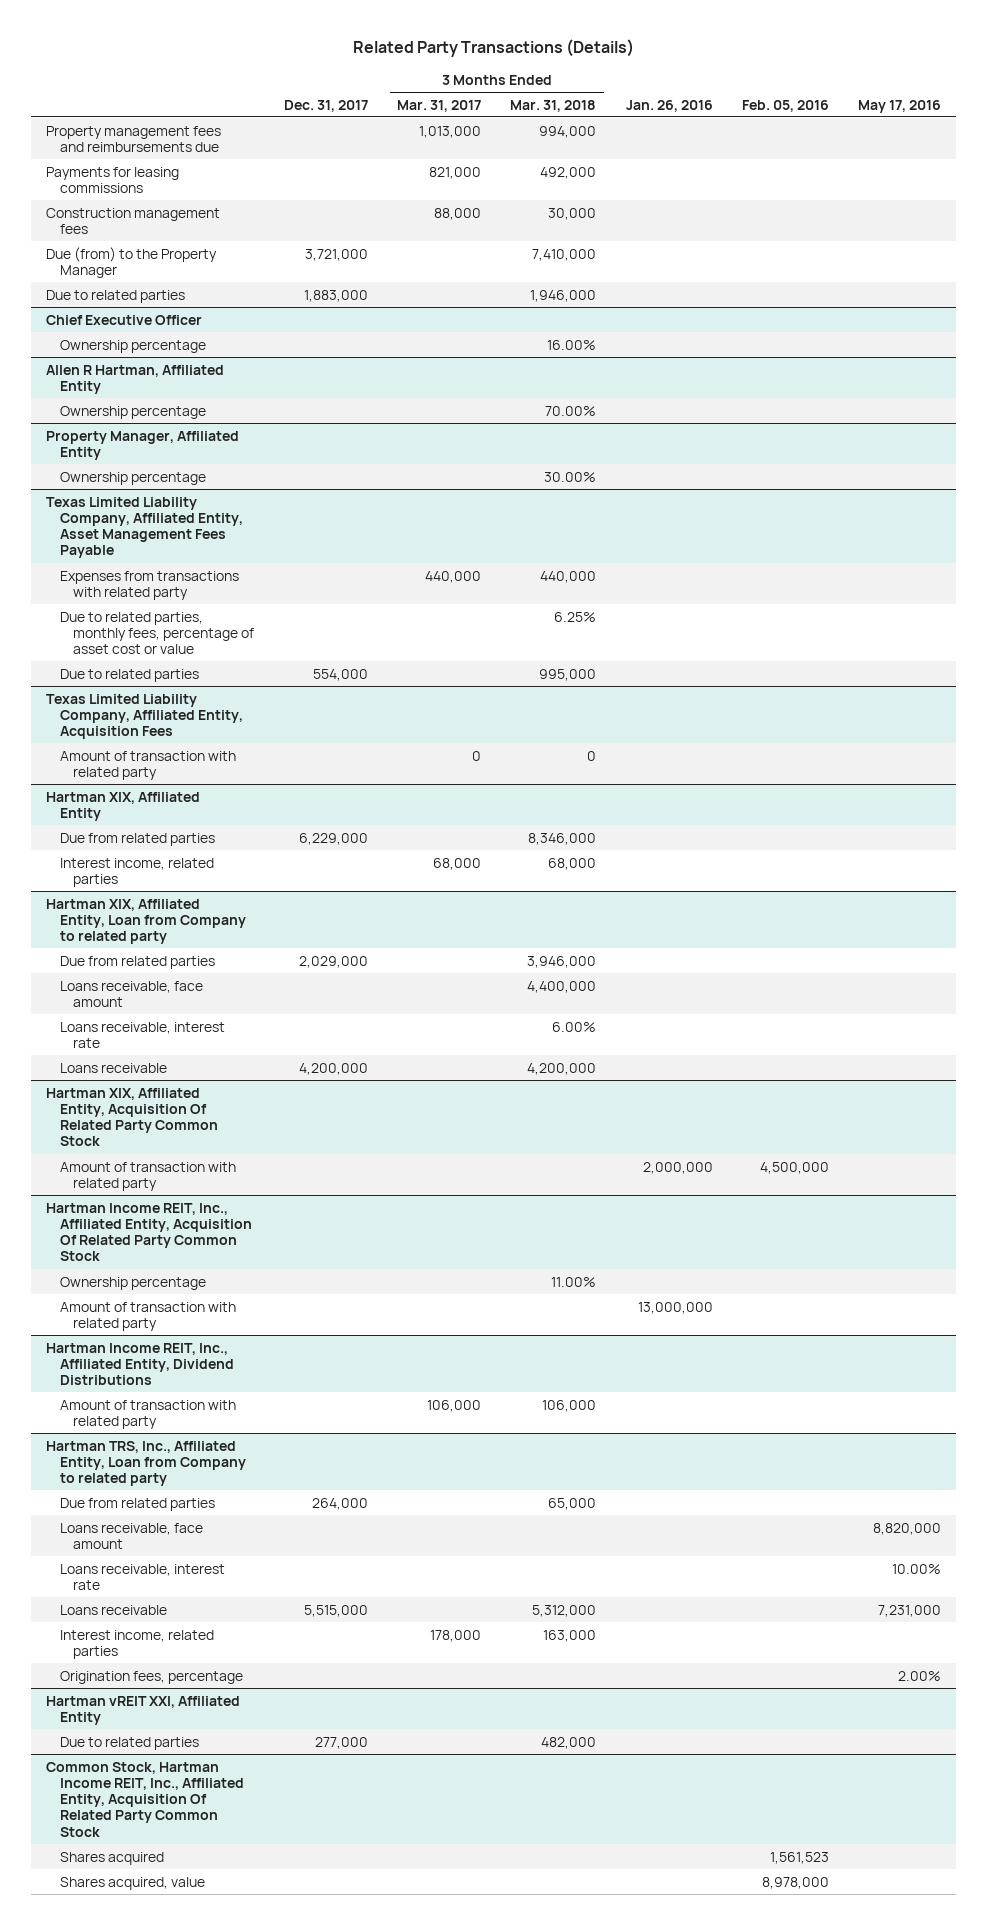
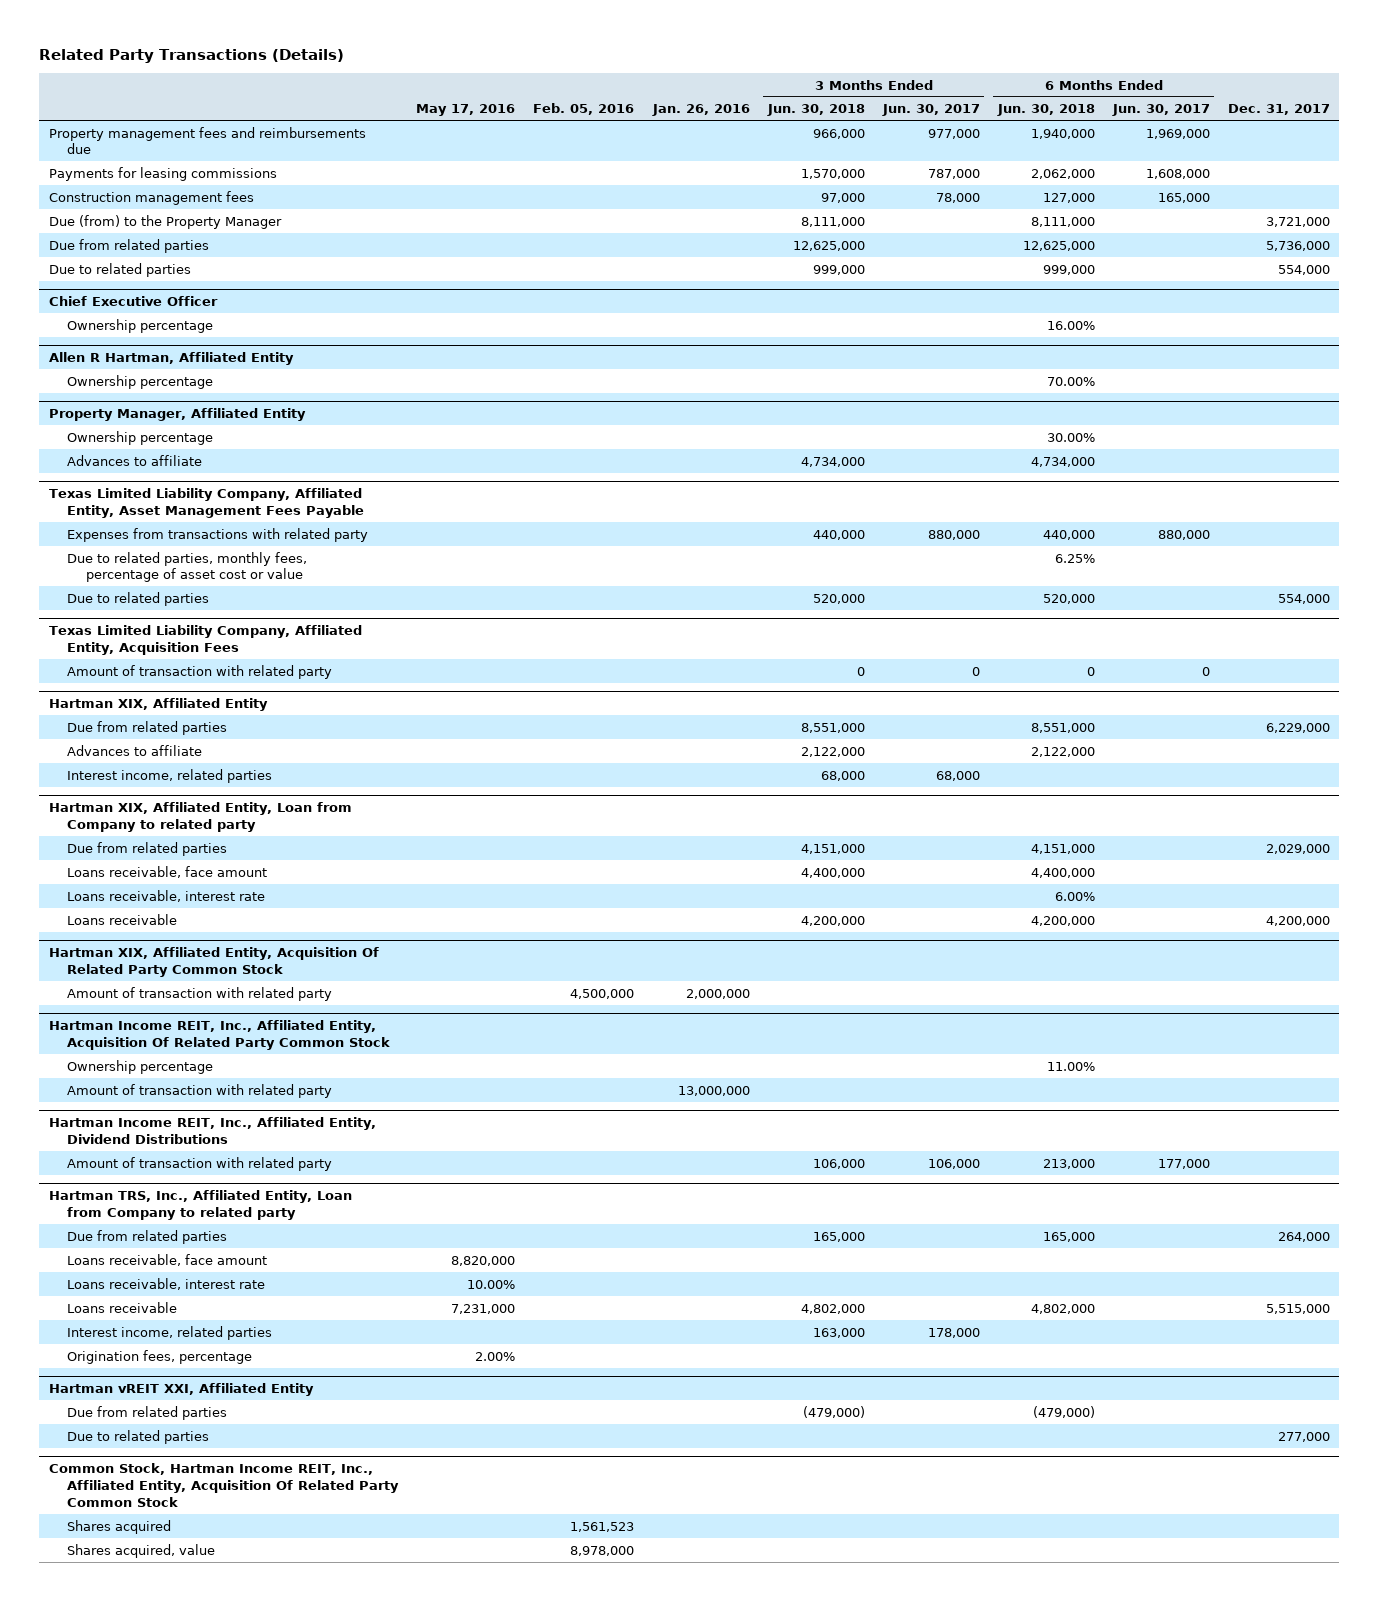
- | Dec. 31, 2017 | 3 Months Ended Mar. 31, 2017 | 3 Months Ended Mar. 31, 2018 | Jan. 26, 2016 | Feb. 05, 2016 | May 17, 2016
+ | May 17, 2016 | Feb. 05, 2016 | Jan. 26, 2016 | 3 Months Ended Jun. 30, 2018 | 3 Months Ended Jun. 30, 2017 | 6 Months Ended Jun. 30, 2018 | 6 Months Ended Jun. 30, 2017 | Dec. 31, 2017
- Due to related parties | 1,883,000 | | 1,946,000 | | |
+ Due from related parties | | | | 12,625,000 | | 12,625,000 | | 5,736,000
+ Due to related parties | | | | 999,000 | | 999,000 | | 554,000
@ Property Manager, Affiliated Entity
+ Advances to affiliate | | | | 4,734,000 | | 4,734,000 | |
@ Hartman XIX, Affiliated Entity
+ Advances to affiliate | | | | 2,122,000 | | 2,122,000 | |
@ Hartman vREIT XXI, Affiliated Entity
+ Due from related parties | | | | (479,000) | | (479,000) | |

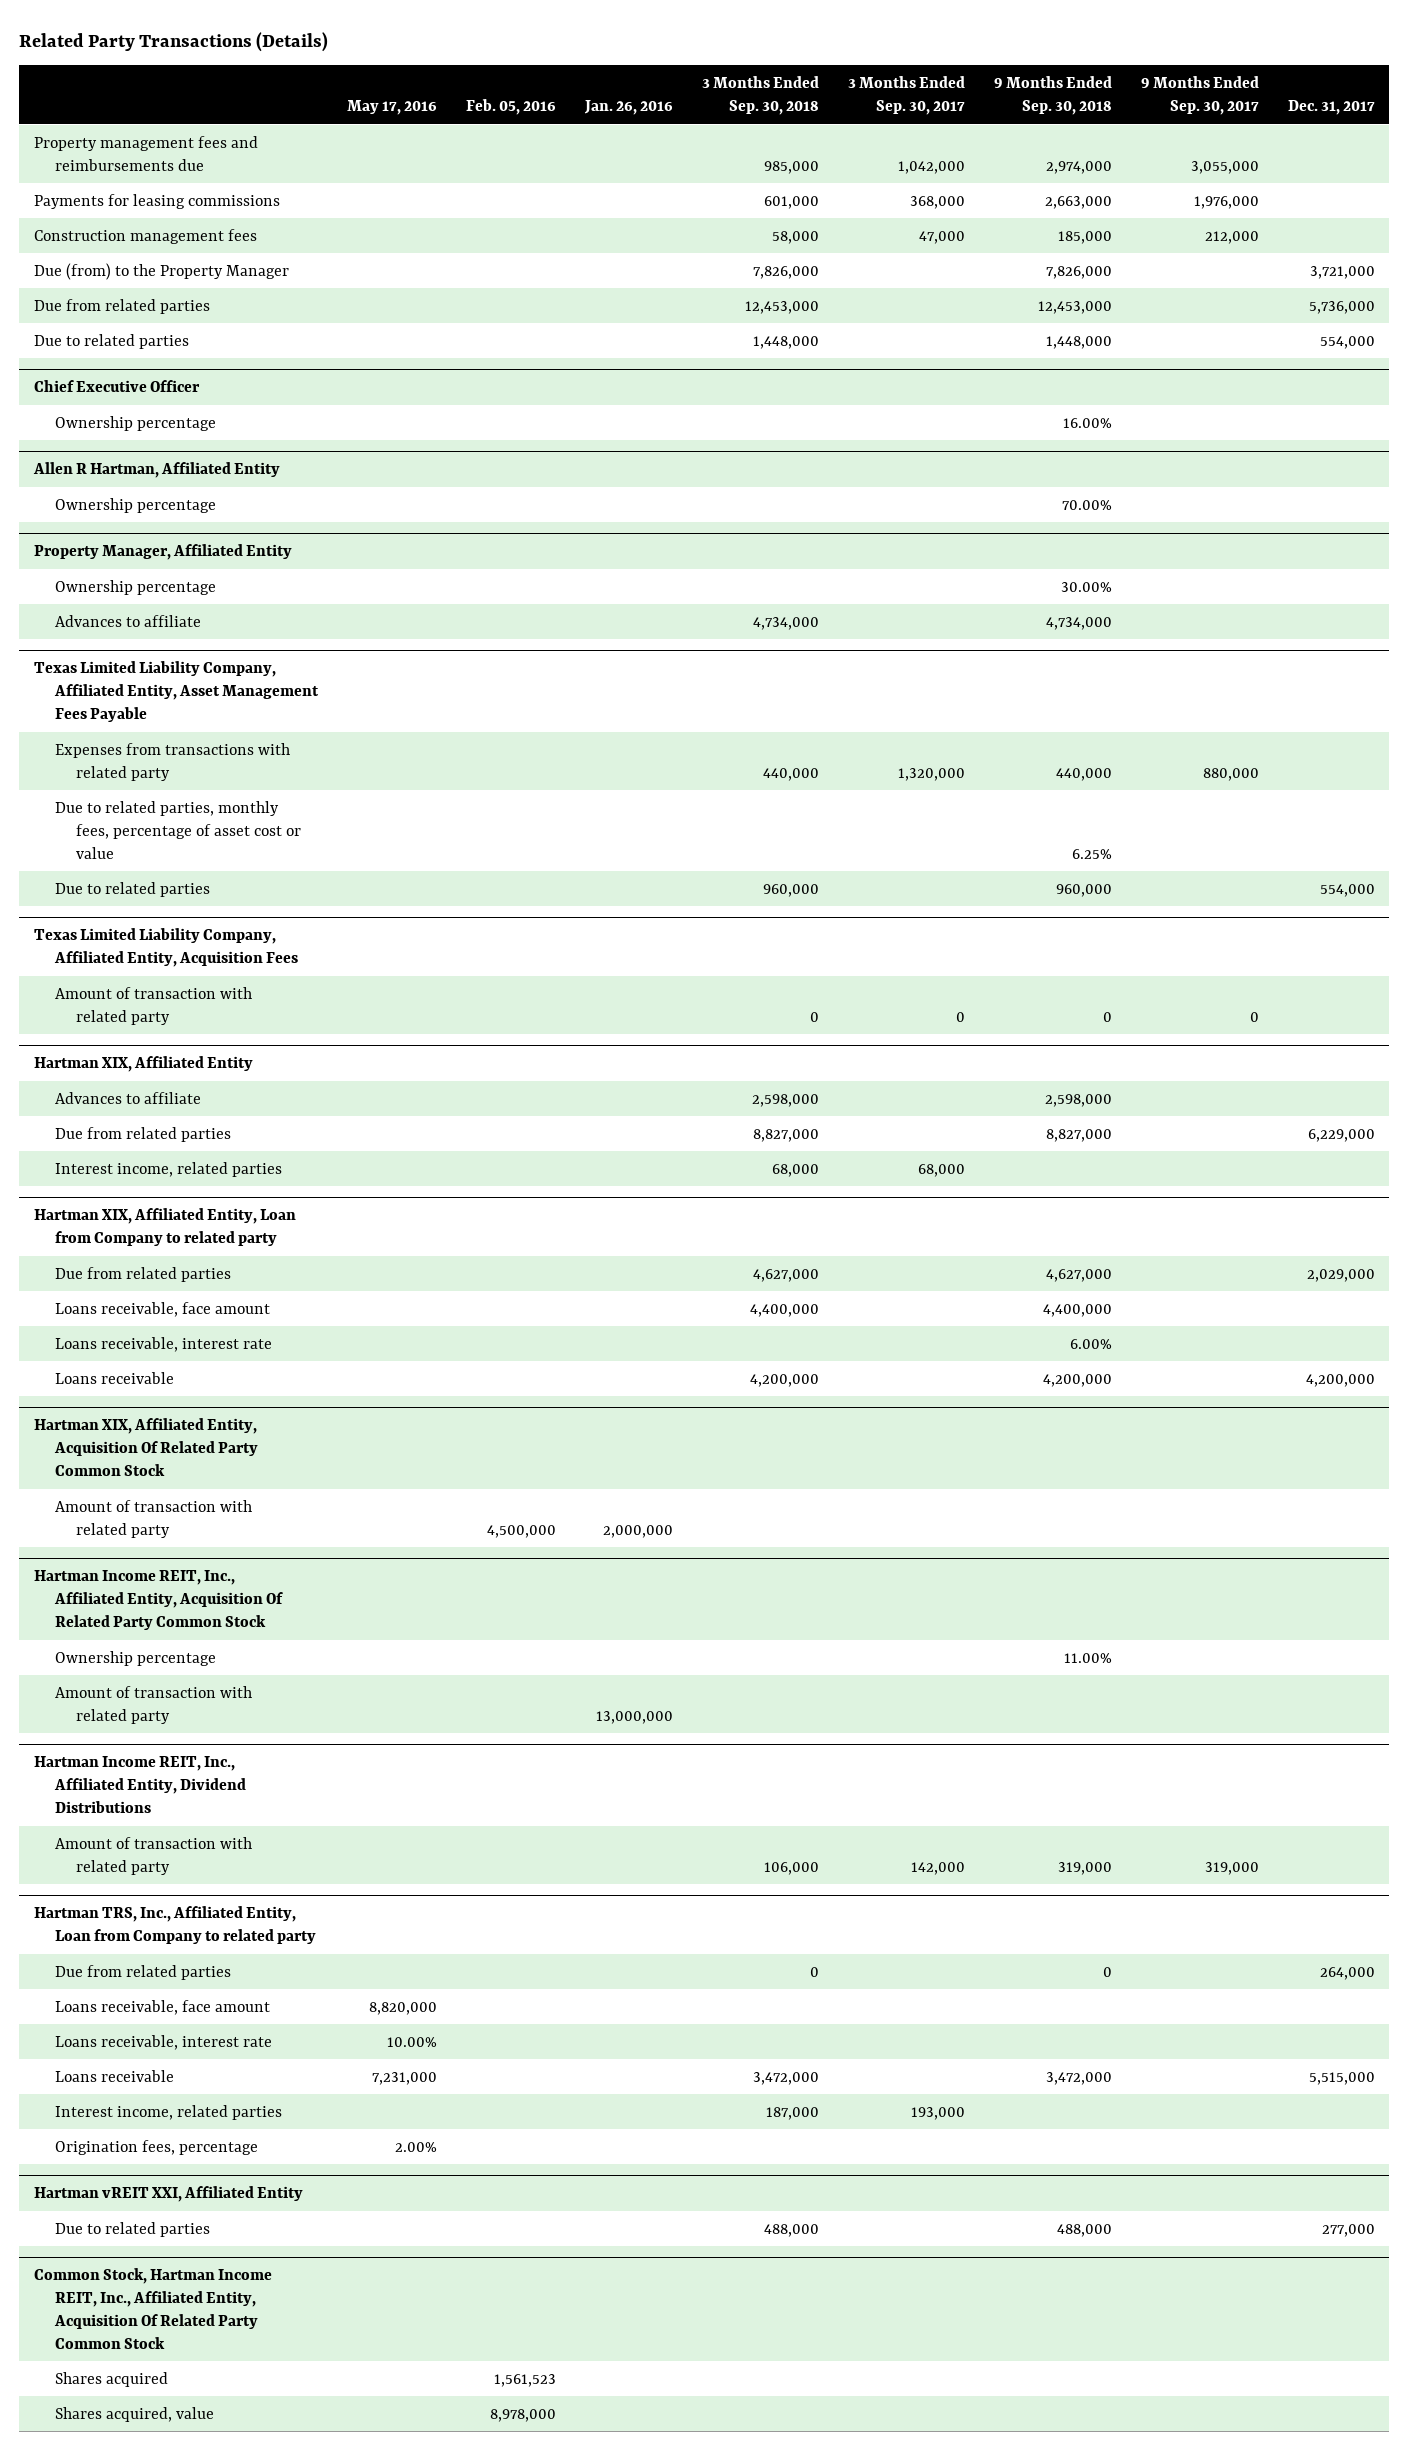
- | May 17, 2016 | Feb. 05, 2016 | Jan. 26, 2016 | 3 Months Ended Jun. 30, 2018 | 3 Months Ended Jun. 30, 2017 | 6 Months Ended Jun. 30, 2018 | 6 Months Ended Jun. 30, 2017 | Dec. 31, 2017
+ | May 17, 2016 | Feb. 05, 2016 | Jan. 26, 2016 | 3 Months Ended Sep. 30, 2018 | 3 Months Ended Sep. 30, 2017 | 9 Months Ended Sep. 30, 2018 | 9 Months Ended Sep. 30, 2017 | Dec. 31, 2017
@ Hartman XIX, Affiliated Entity
moved down: Due from related parties | | | | 8,827,000 | | 8,827,000 | | 6,229,000
@ Hartman vREIT XXI, Affiliated Entity
- Due from related parties | | | | (479,000) | | (479,000) | |

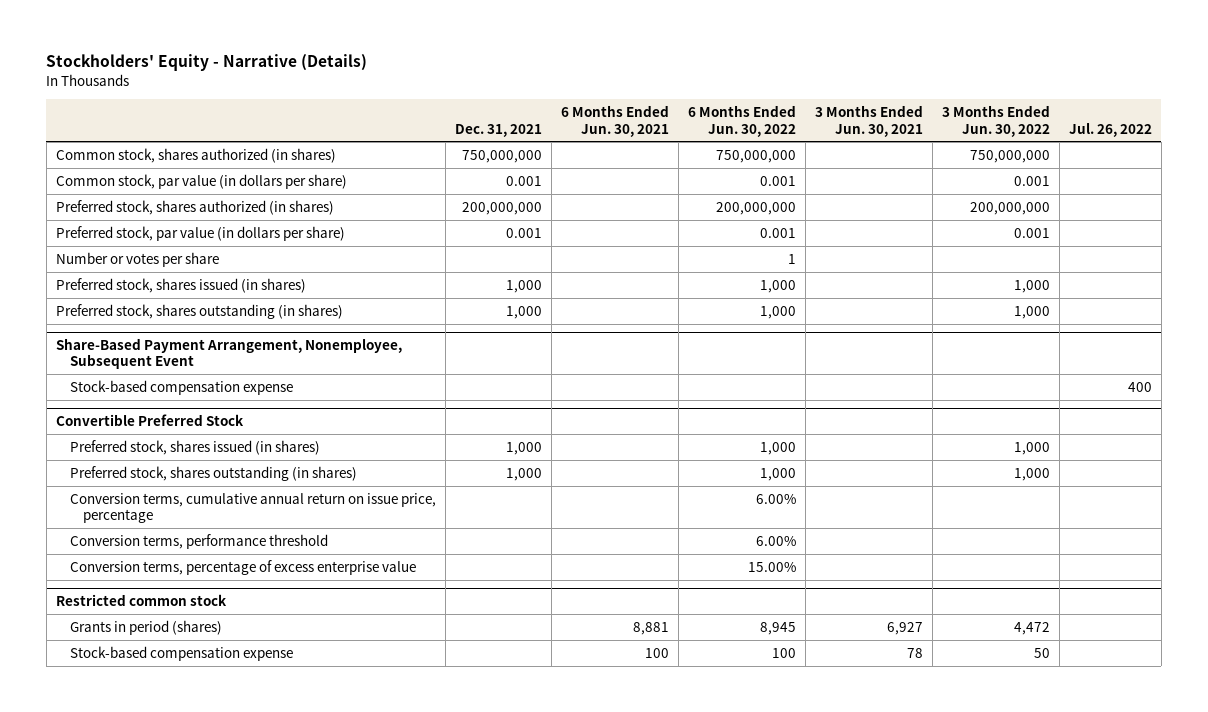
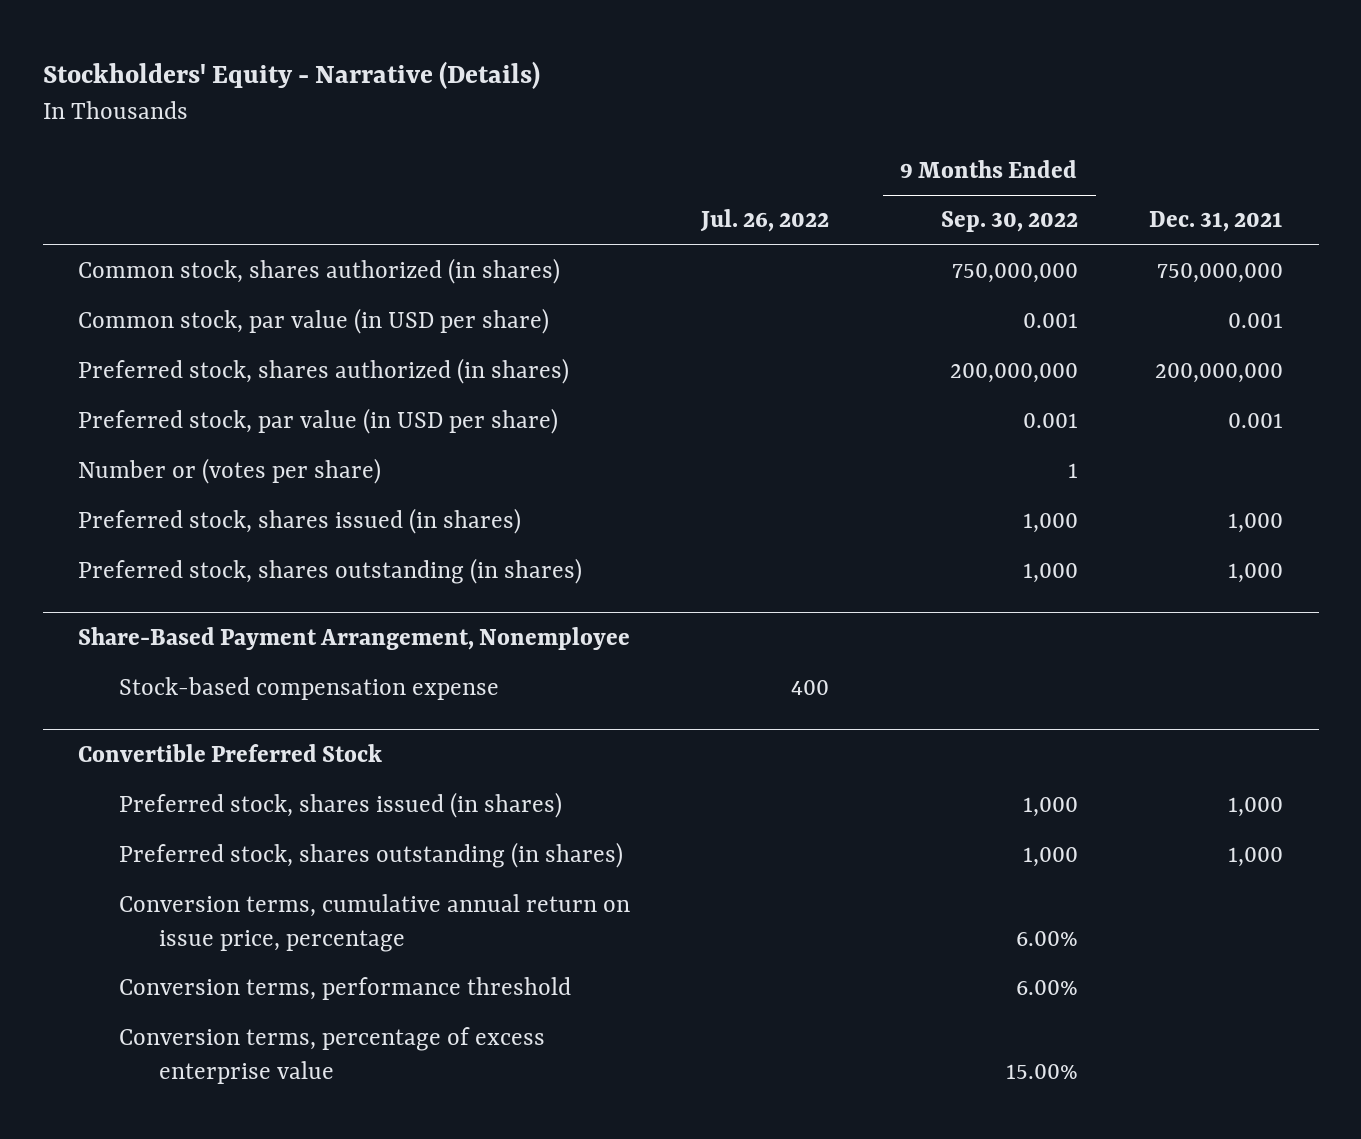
- | Dec. 31, 2021 | 6 Months Ended Jun. 30, 2021 | 6 Months Ended Jun. 30, 2022 | 3 Months Ended Jun. 30, 2021 | 3 Months Ended Jun. 30, 2022 | Jul. 26, 2022
+ | Jul. 26, 2022 | 9 Months Ended Sep. 30, 2022 | Dec. 31, 2021
- Common stock, par value (in dollars per share) | 0.001 | | 0.001 | | 0.001 |
+ Common stock, par value (in USD per share) | | 0.001 | 0.001
- Preferred stock, par value (in dollars per share) | 0.001 | | 0.001 | | 0.001 |
- Number or votes per share | | | 1 | | |
+ Preferred stock, par value (in USD per share) | | 0.001 | 0.001
+ Number or (votes per share) | | 1 |
- Share-Based Payment Arrangement, Nonemployee, Subsequent Event
+ Share-Based Payment Arrangement, Nonemployee
- Restricted common stock
- Grants in period (shares) | | 8,881 | 8,945 | 6,927 | 4,472 |
- Stock-based compensation expense | | 100 | 100 | 78 | 50 |

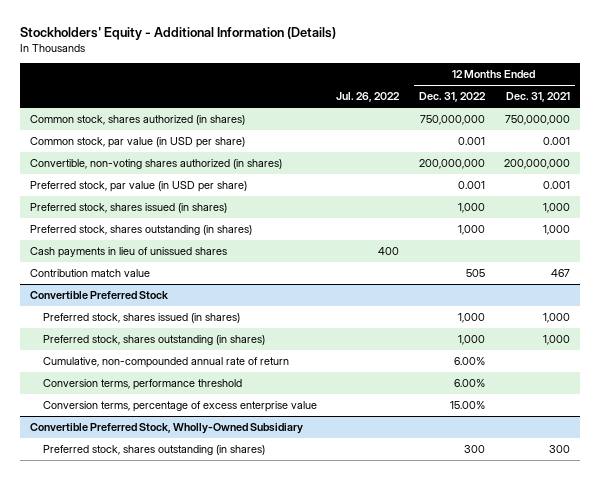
- Stockholders' Equity - Narrative (Details)
+ Stockholders' Equity - Additional Information (Details)
- | Jul. 26, 2022 | 9 Months Ended Sep. 30, 2022 | Dec. 31, 2021
+ | Jul. 26, 2022 | 12 Months Ended Dec. 31, 2022 | 12 Months Ended Dec. 31, 2021
- Preferred stock, shares authorized (in shares) | | 200,000,000 | 200,000,000
+ Convertible, non-voting shares authorized (in shares) | | 200,000,000 | 200,000,000
- Number or (votes per share) | | 1 |
- Share-Based Payment Arrangement, Nonemployee
- Stock-based compensation expense | 400 | |
+ Cash payments in lieu of unissued shares | 400 | |
+ Contribution match value | | 505 | 467
@ Convertible Preferred Stock
- Conversion terms, cumulative annual return on issue price, percentage | | 6.00% |
+ Cumulative, non-compounded annual rate of return | | 6.00% |
+ Convertible Preferred Stock, Wholly-Owned Subsidiary
+ Preferred stock, shares outstanding (in shares) | | 300 | 300

